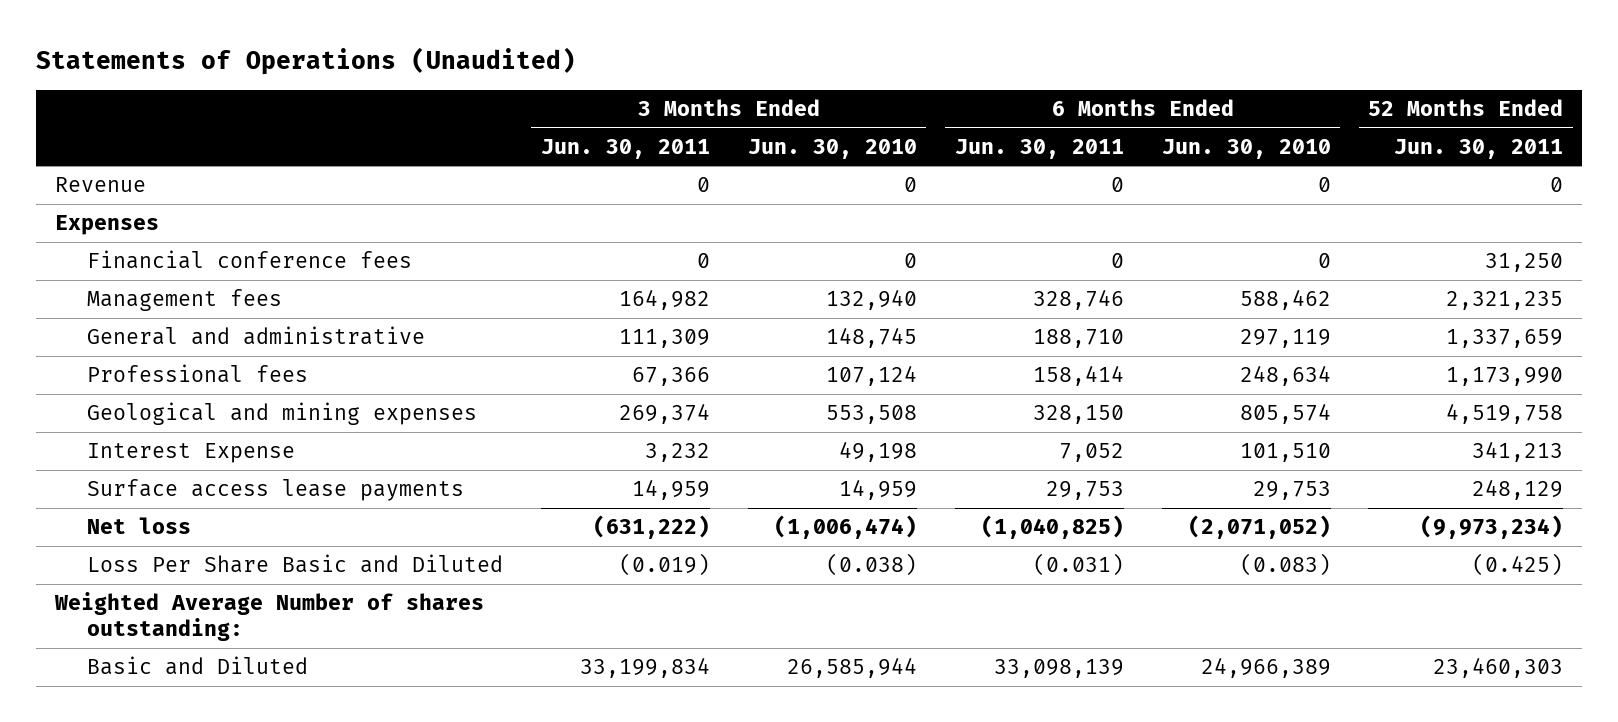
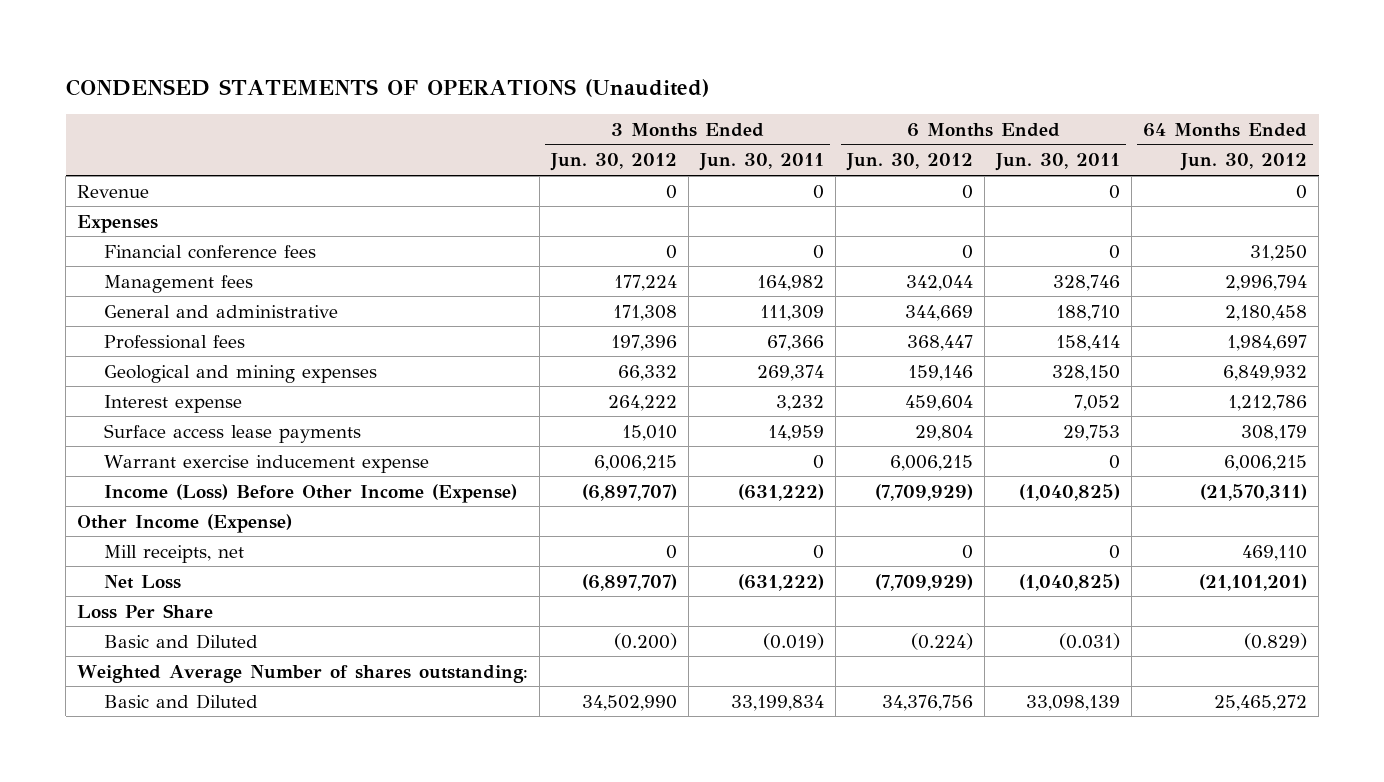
- Statements of Operations (Unaudited)
+ CONDENSED STATEMENTS OF OPERATIONS (Unaudited)
- | 3 Months Ended Jun. 30, 2011 | 3 Months Ended Jun. 30, 2010 | 6 Months Ended Jun. 30, 2011 | 6 Months Ended Jun. 30, 2010 | 52 Months Ended Jun. 30, 2011
+ | 3 Months Ended Jun. 30, 2012 | 3 Months Ended Jun. 30, 2011 | 6 Months Ended Jun. 30, 2012 | 6 Months Ended Jun. 30, 2011 | 64 Months Ended Jun. 30, 2012
- Interest Expense | 3,232 | 49,198 | 7,052 | 101,510 | 341,213
+ Interest expense | 264,222 | 3,232 | 459,604 | 7,052 | 1,212,786
- Net loss | (631,222) | (1,006,474) | (1,040,825) | (2,071,052) | (9,973,234)
- Loss Per Share Basic and Diluted | (0.019) | (0.038) | (0.031) | (0.083) | (0.425)
+ Warrant exercise inducement expense | 6,006,215 | 0 | 6,006,215 | 0 | 6,006,215
+ Income (Loss) Before Other Income (Expense) | (6,897,707) | (631,222) | (7,709,929) | (1,040,825) | (21,570,311)
+ Other Income (Expense)
+ Mill receipts, net | 0 | 0 | 0 | 0 | 469,110
+ Net Loss | (6,897,707) | (631,222) | (7,709,929) | (1,040,825) | (21,101,201)
+ Loss Per Share
+ Basic and Diluted | (0.200) | (0.019) | (0.224) | (0.031) | (0.829)

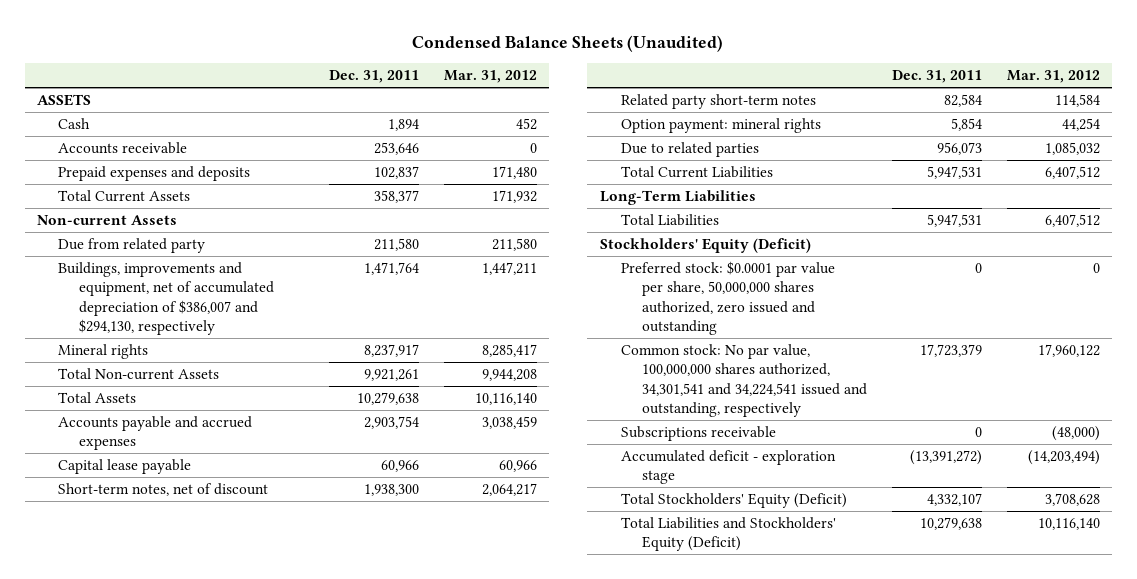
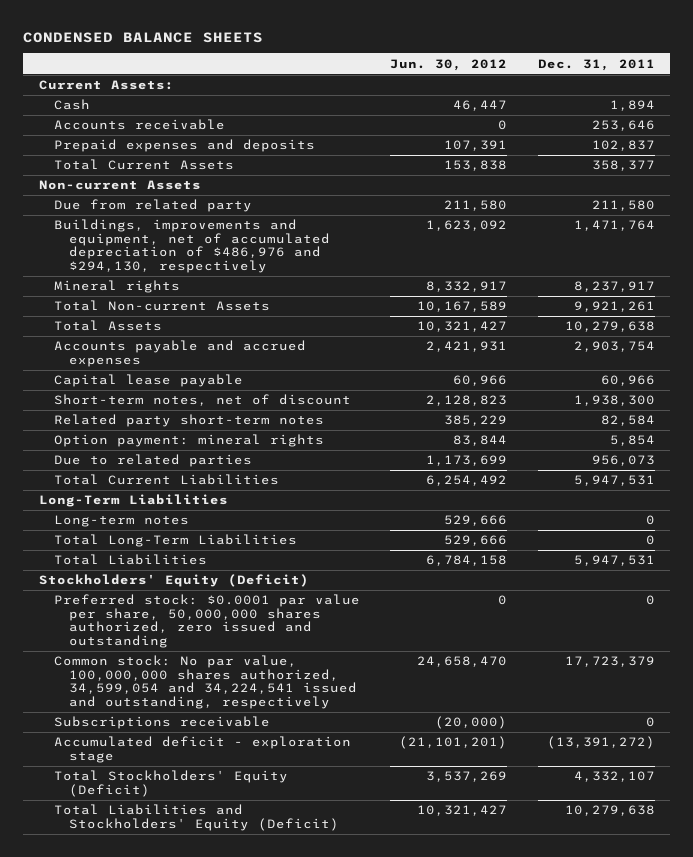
- Condensed Balance Sheets (Unaudited)
+ CONDENSED BALANCE SHEETS
- | Dec. 31, 2011 | Mar. 31, 2012
+ | Jun. 30, 2012 | Dec. 31, 2011
- ASSETS
+ Current Assets:
- Buildings, improvements and equipment, net of accumulated depreciation of $386,007 and $294,130, respectively | 1,471,764 | 1,447,211
+ Buildings, improvements and equipment, net of accumulated depreciation of $486,976 and $294,130, respectively | 1,623,092 | 1,471,764
+ Long-term notes | 529,666 | 0
+ Total Long-Term Liabilities | 529,666 | 0
- Common stock: No par value, 100,000,000 shares authorized, 34,301,541 and 34,224,541 issued and outstanding, respectively | 17,723,379 | 17,960,122
+ Common stock: No par value, 100,000,000 shares authorized, 34,599,054 and 34,224,541 issued and outstanding, respectively | 24,658,470 | 17,723,379

